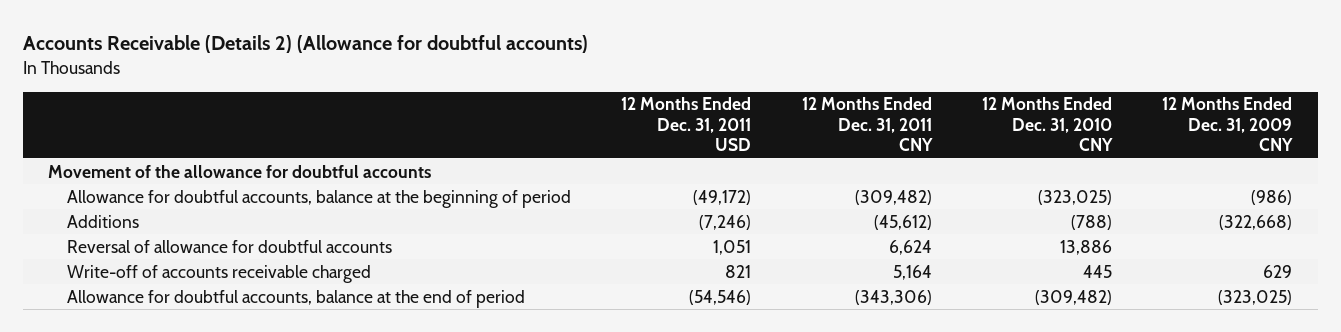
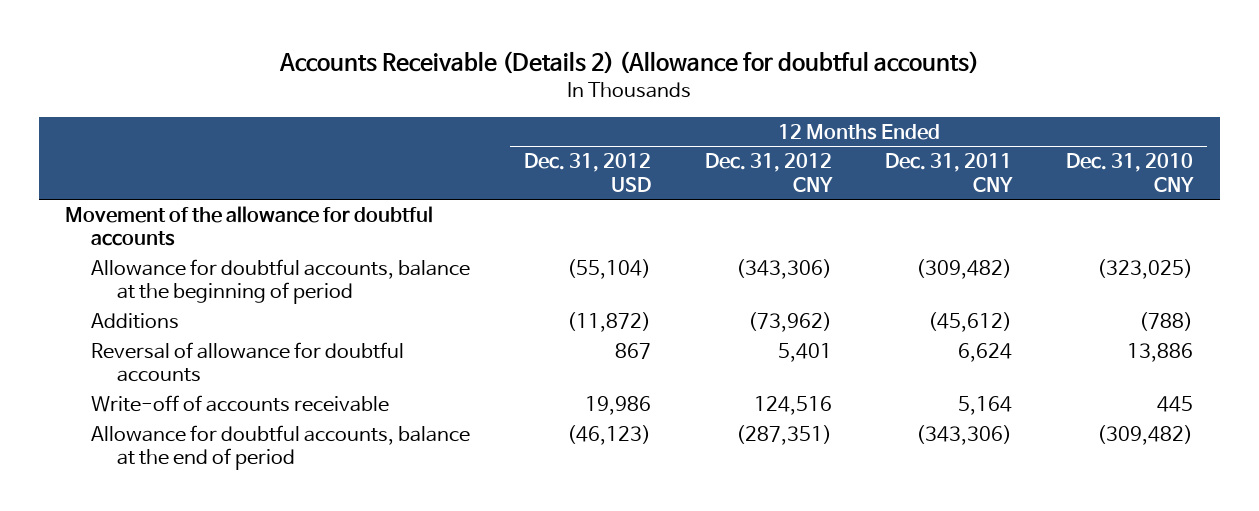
- | 12 Months Ended Dec. 31, 2011 USD | 12 Months Ended Dec. 31, 2011 CNY | 12 Months Ended Dec. 31, 2010 CNY | 12 Months Ended Dec. 31, 2009 CNY
+ | 12 Months Ended Dec. 31, 2012 USD | 12 Months Ended Dec. 31, 2012 CNY | 12 Months Ended Dec. 31, 2011 CNY | 12 Months Ended Dec. 31, 2010 CNY
- Write-off of accounts receivable charged | 821 | 5,164 | 445 | 629
+ Write-off of accounts receivable | 19,986 | 124,516 | 5,164 | 445

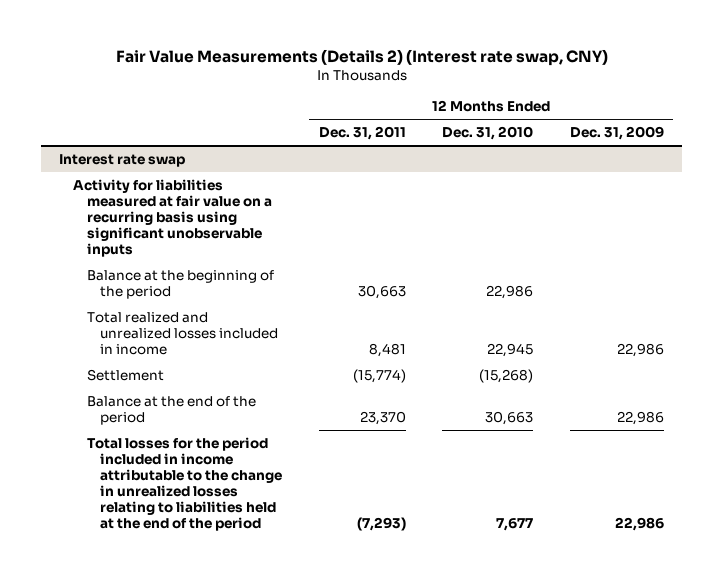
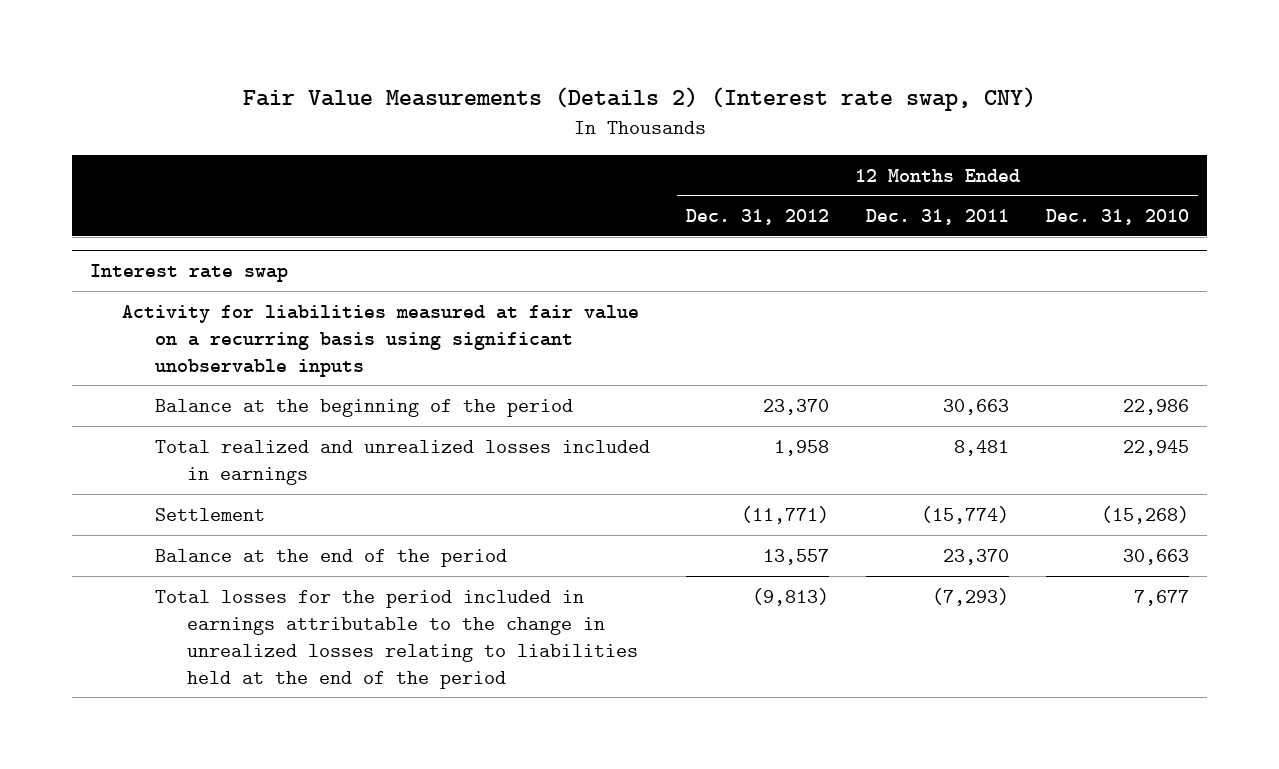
- | 12 Months Ended Dec. 31, 2011 | 12 Months Ended Dec. 31, 2010 | 12 Months Ended Dec. 31, 2009
+ | 12 Months Ended Dec. 31, 2012 | 12 Months Ended Dec. 31, 2011 | 12 Months Ended Dec. 31, 2010
@ Interest rate swap
- Total realized and unrealized losses included in income | 8,481 | 22,945 | 22,986
+ Total realized and unrealized losses included in earnings | 1,958 | 8,481 | 22,945
- Total losses for the period included in income attributable to the change in unrealized losses relating to liabilities held at the end of the period | (7,293) | 7,677 | 22,986
+ Total losses for the period included in earnings attributable to the change in unrealized losses relating to liabilities held at the end of the period | (9,813) | (7,293) | 7,677

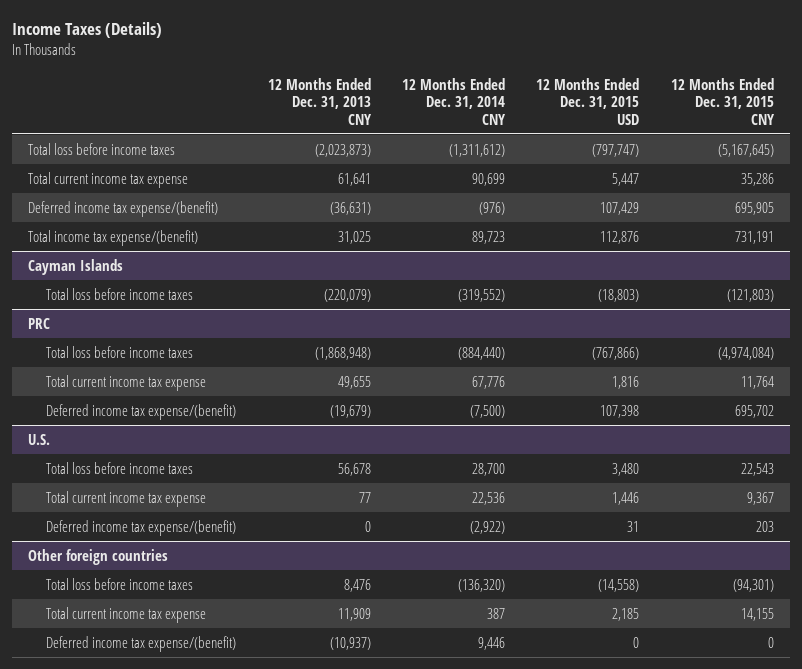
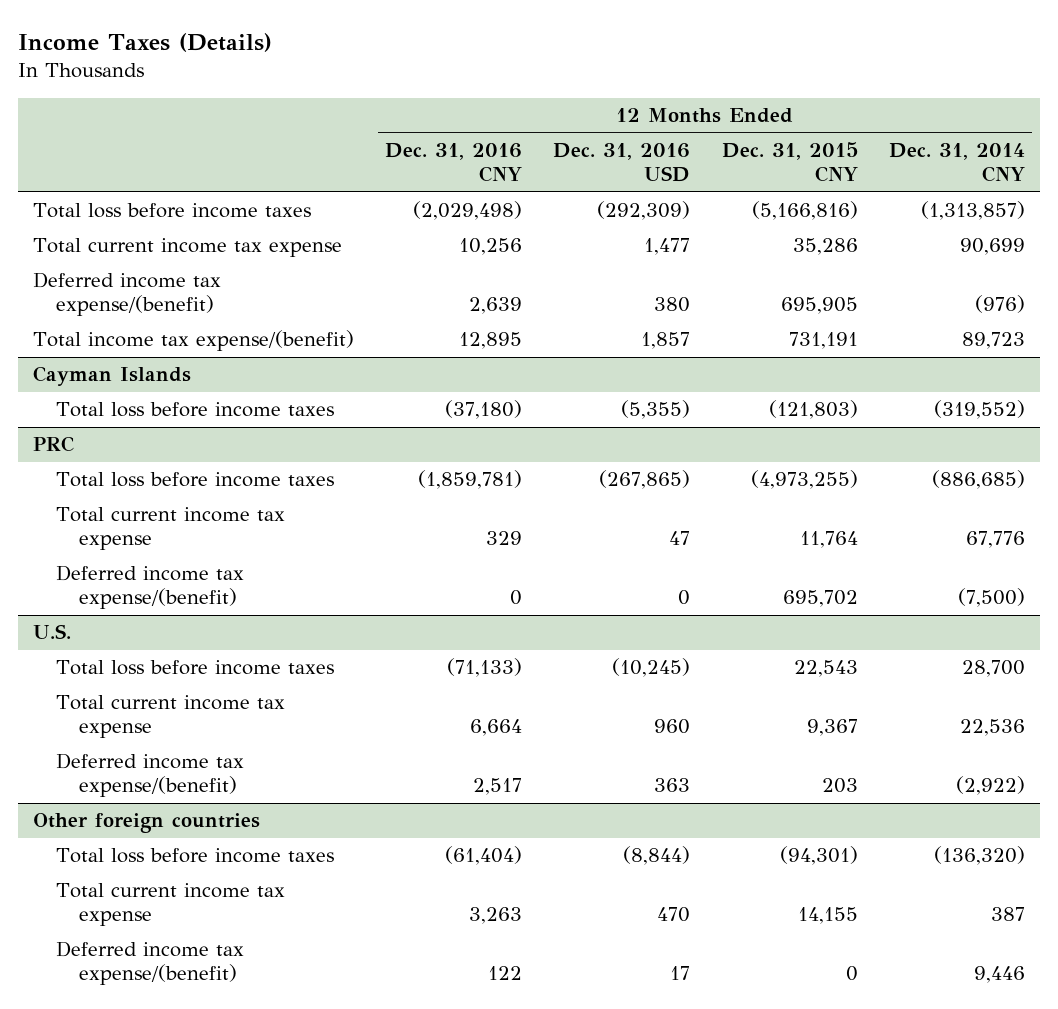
- | 12 Months Ended Dec. 31, 2013 CNY | 12 Months Ended Dec. 31, 2014 CNY | 12 Months Ended Dec. 31, 2015 USD | 12 Months Ended Dec. 31, 2015 CNY
+ | 12 Months Ended Dec. 31, 2016 CNY | 12 Months Ended Dec. 31, 2016 USD | 12 Months Ended Dec. 31, 2015 CNY | 12 Months Ended Dec. 31, 2014 CNY
- Total loss before income taxes | (2,023,873) | (1,311,612) | (797,747) | (5,167,645)
+ Total loss before income taxes | (2,029,498) | (292,309) | (5,166,816) | (1,313,857)
@ PRC
- Total loss before income taxes | (1,868,948) | (884,440) | (767,866) | (4,974,084)
+ Total loss before income taxes | (1,859,781) | (267,865) | (4,973,255) | (886,685)

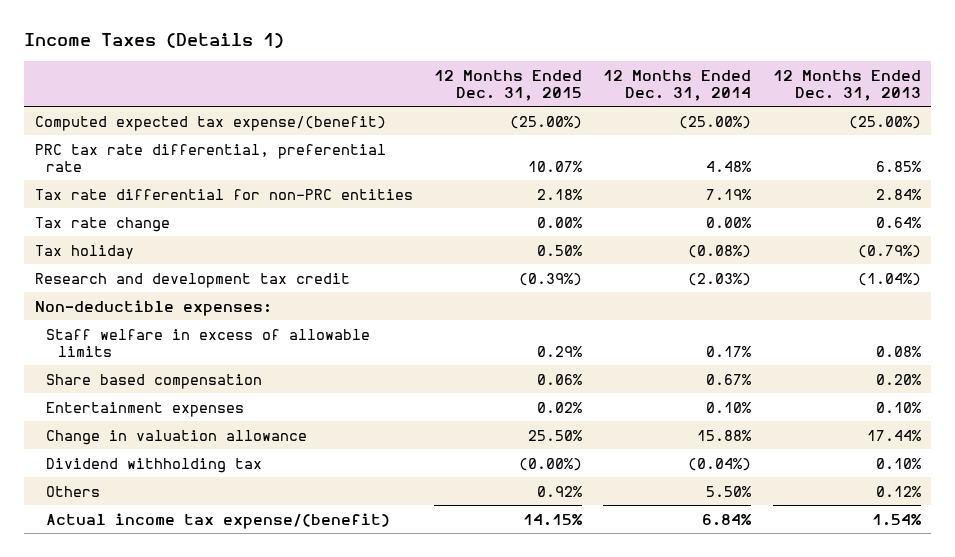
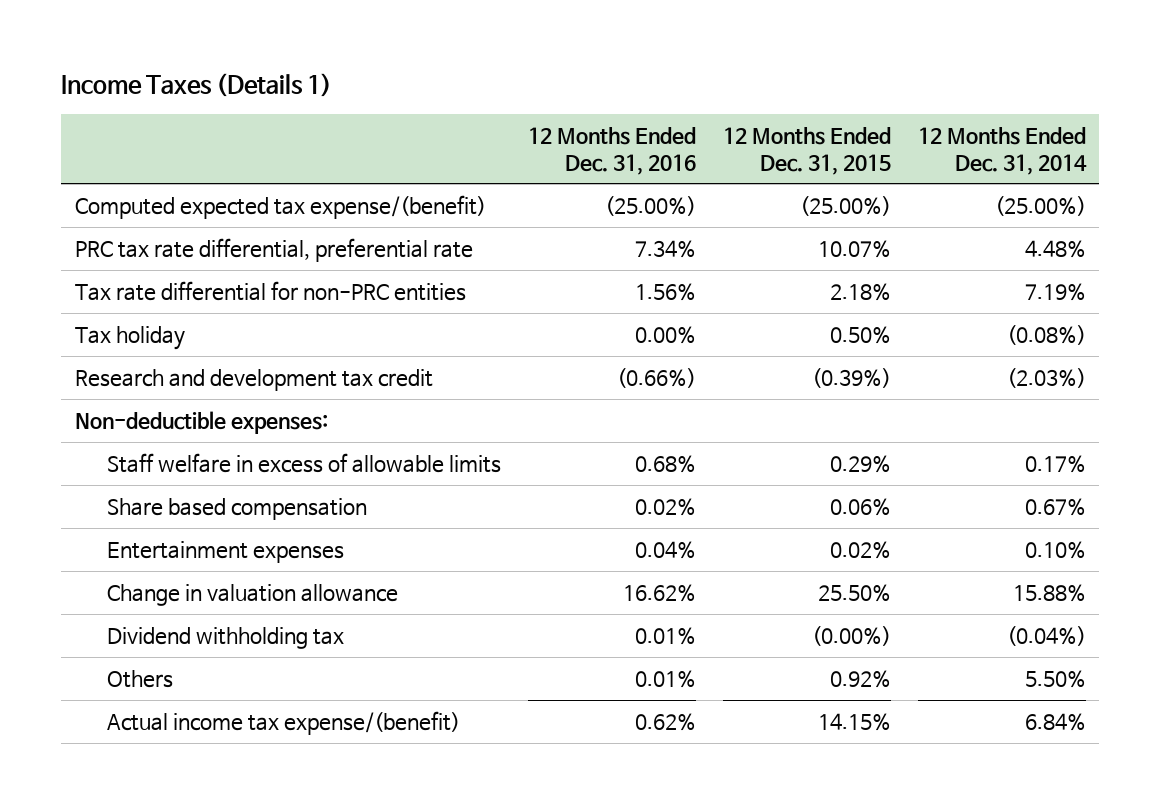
- | 12 Months Ended Dec. 31, 2015 | 12 Months Ended Dec. 31, 2014 | 12 Months Ended Dec. 31, 2013
+ | 12 Months Ended Dec. 31, 2016 | 12 Months Ended Dec. 31, 2015 | 12 Months Ended Dec. 31, 2014
- Tax rate change | 0.00% | 0.00% | 0.64%

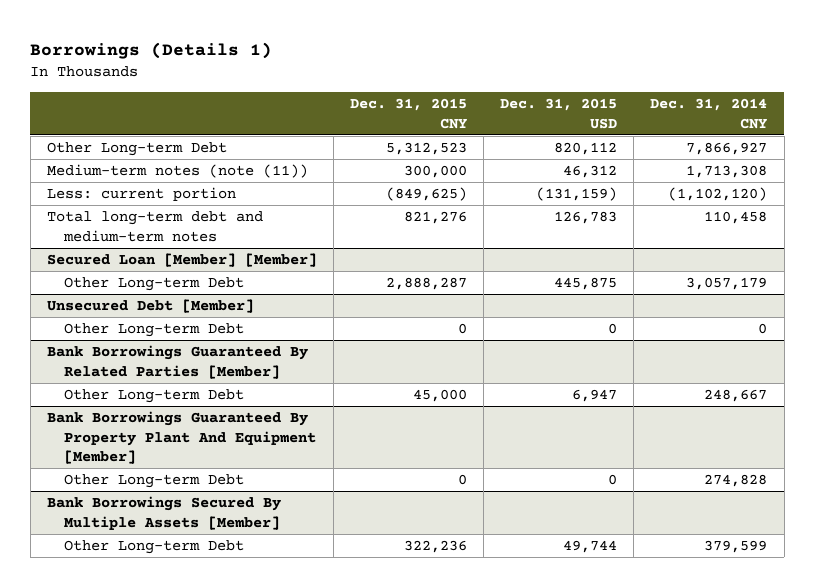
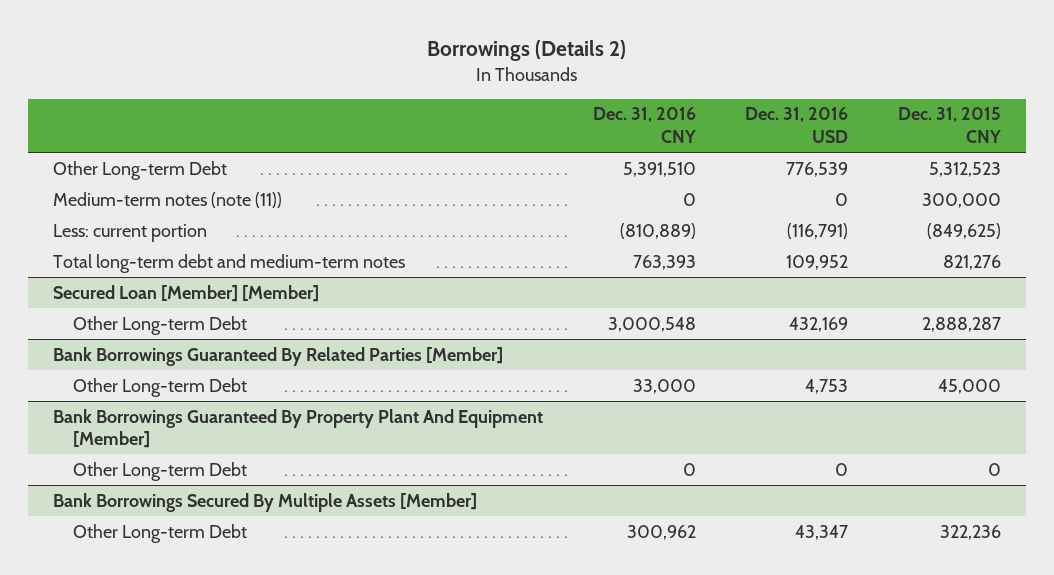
- Borrowings (Details 1)
+ Borrowings (Details 2)
- | Dec. 31, 2015 CNY | Dec. 31, 2015 USD | Dec. 31, 2014 CNY
+ | Dec. 31, 2016 CNY | Dec. 31, 2016 USD | Dec. 31, 2015 CNY
- Unsecured Debt [Member]
- Other Long-term Debt | 0 | 0 | 0

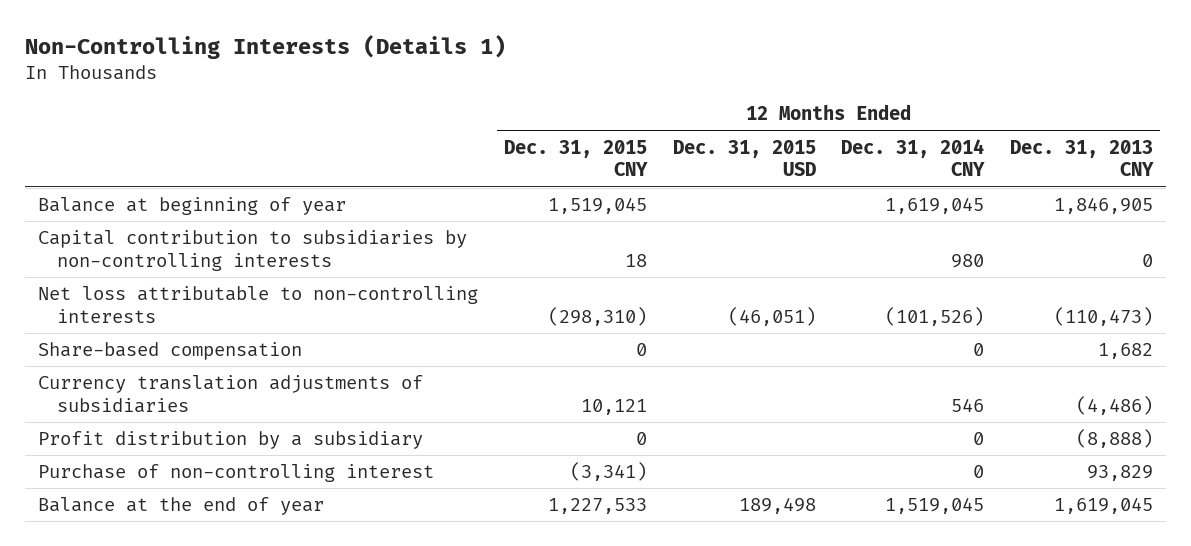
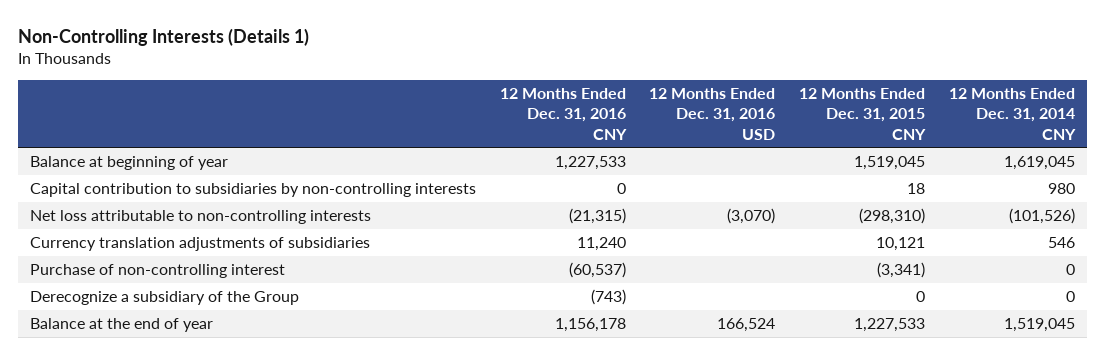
- | 12 Months Ended Dec. 31, 2015 CNY | 12 Months Ended Dec. 31, 2015 USD | 12 Months Ended Dec. 31, 2014 CNY | 12 Months Ended Dec. 31, 2013 CNY
+ | 12 Months Ended Dec. 31, 2016 CNY | 12 Months Ended Dec. 31, 2016 USD | 12 Months Ended Dec. 31, 2015 CNY | 12 Months Ended Dec. 31, 2014 CNY
- Share-based compensation | 0 | | 0 | 1,682
- Profit distribution by a subsidiary | 0 | | 0 | (8,888)
+ Derecognize a subsidiary of the Group | (743) | | 0 | 0

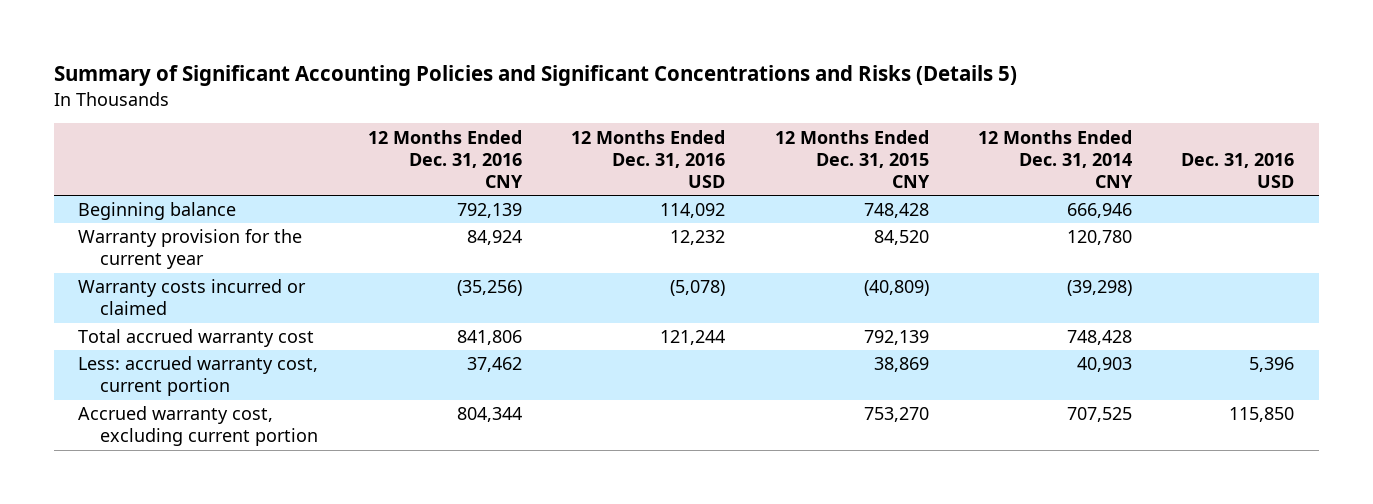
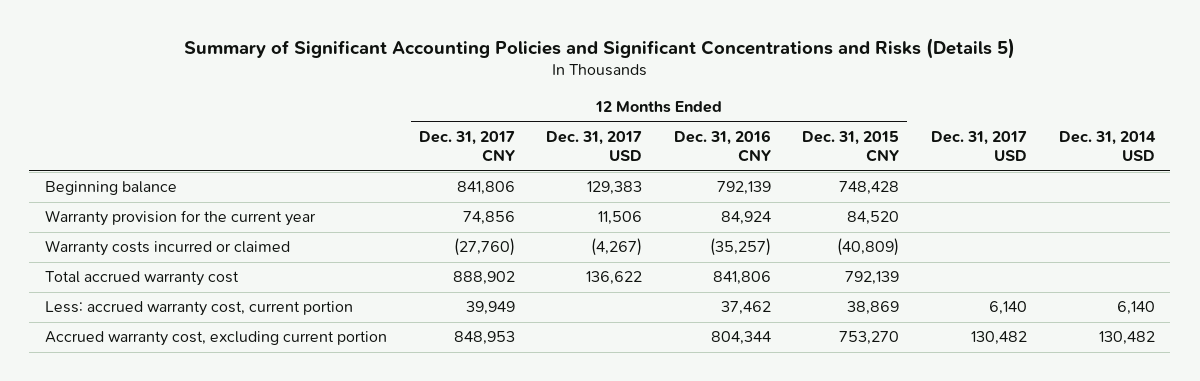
- | 12 Months Ended Dec. 31, 2016 CNY | 12 Months Ended Dec. 31, 2016 USD | 12 Months Ended Dec. 31, 2015 CNY | 12 Months Ended Dec. 31, 2014 CNY | Dec. 31, 2016 USD
+ | 12 Months Ended Dec. 31, 2017 CNY | 12 Months Ended Dec. 31, 2017 USD | 12 Months Ended Dec. 31, 2016 CNY | 12 Months Ended Dec. 31, 2015 CNY | Dec. 31, 2017 USD | Dec. 31, 2014 USD
- Warranty costs incurred or claimed | (35,256) | (5,078) | (40,809) | (39,298) |
+ Warranty costs incurred or claimed | (27,760) | (4,267) | (35,257) | (40,809) | |

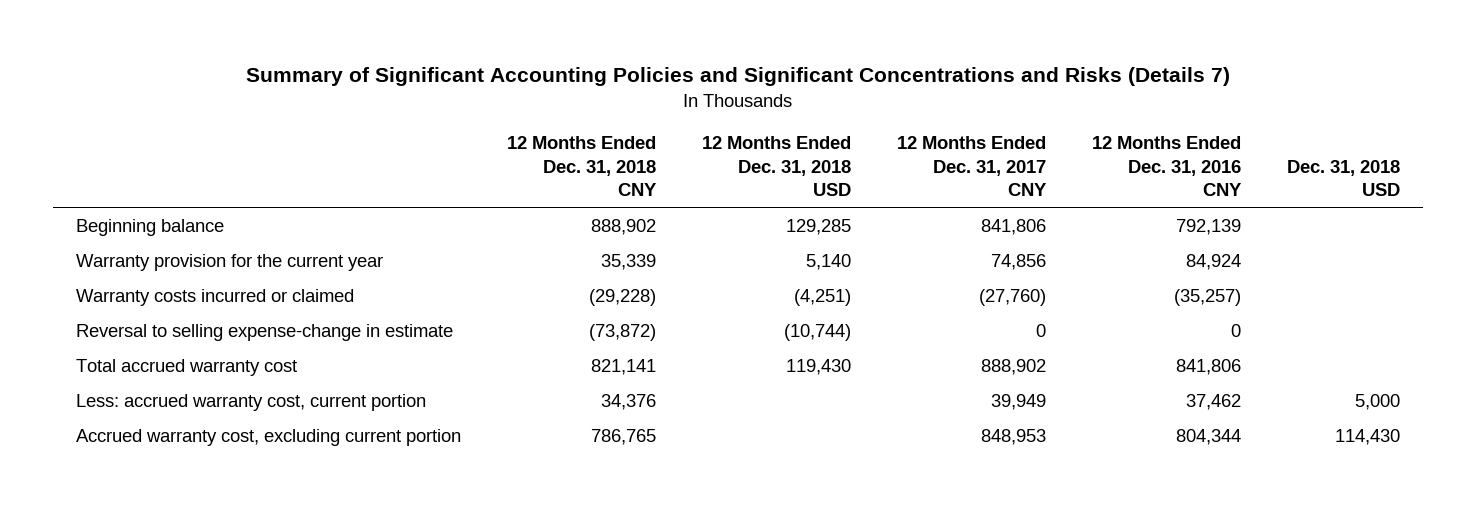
- Summary of Significant Accounting Policies and Significant Concentrations and Risks (Details 5)
+ Summary of Significant Accounting Policies and Significant Concentrations and Risks (Details 7)
- | 12 Months Ended Dec. 31, 2017 CNY | 12 Months Ended Dec. 31, 2017 USD | 12 Months Ended Dec. 31, 2016 CNY | 12 Months Ended Dec. 31, 2015 CNY | Dec. 31, 2017 USD | Dec. 31, 2014 USD
+ | 12 Months Ended Dec. 31, 2018 CNY | 12 Months Ended Dec. 31, 2018 USD | 12 Months Ended Dec. 31, 2017 CNY | 12 Months Ended Dec. 31, 2016 CNY | Dec. 31, 2018 USD
+ Reversal to selling expense-change in estimate | (73,872) | (10,744) | 0 | 0 |

